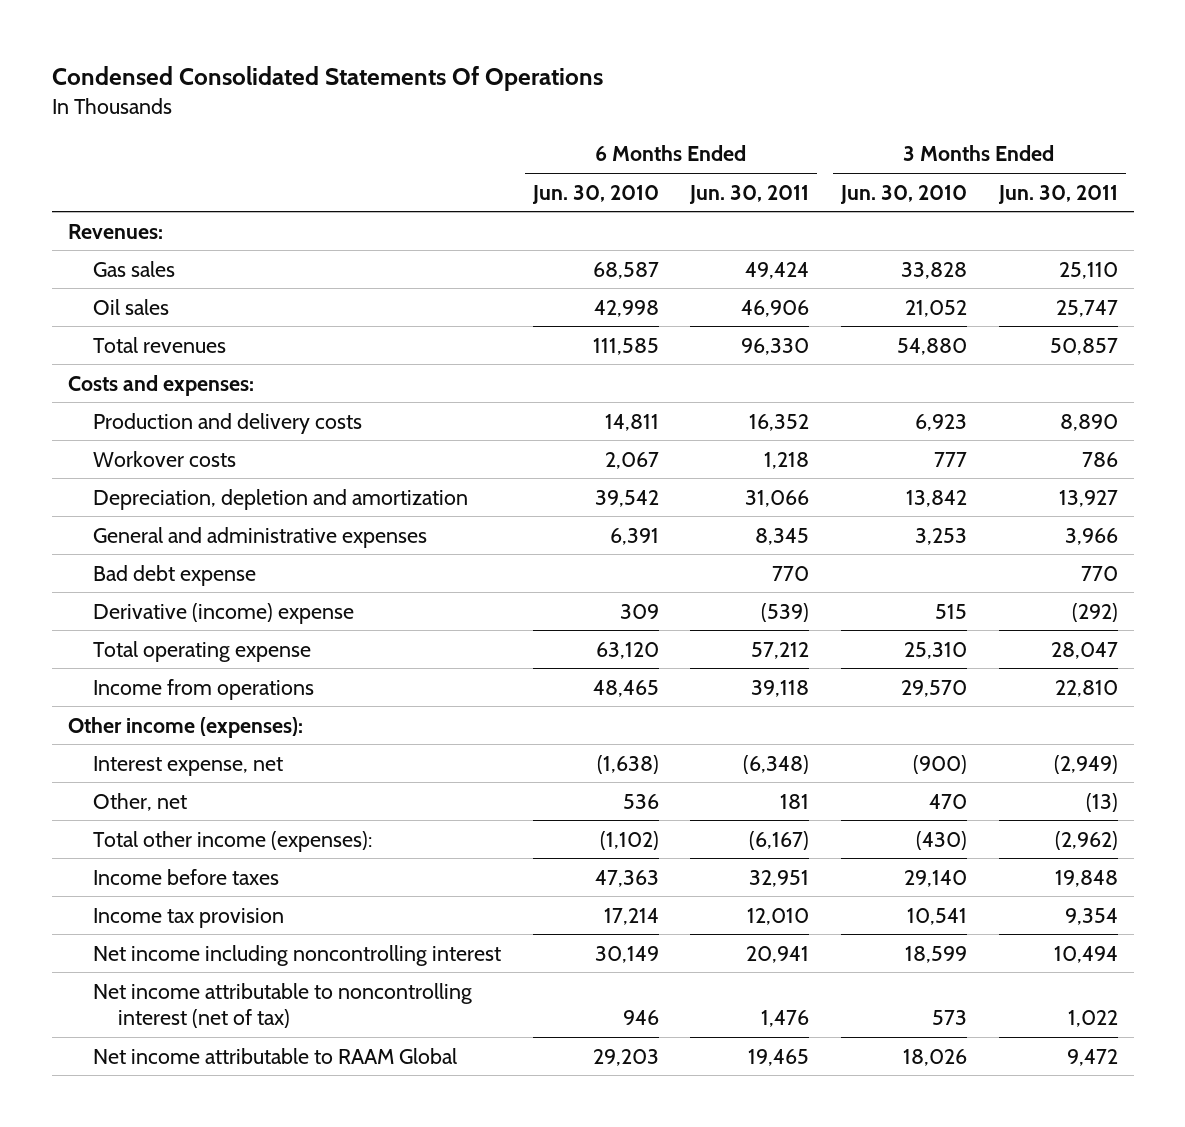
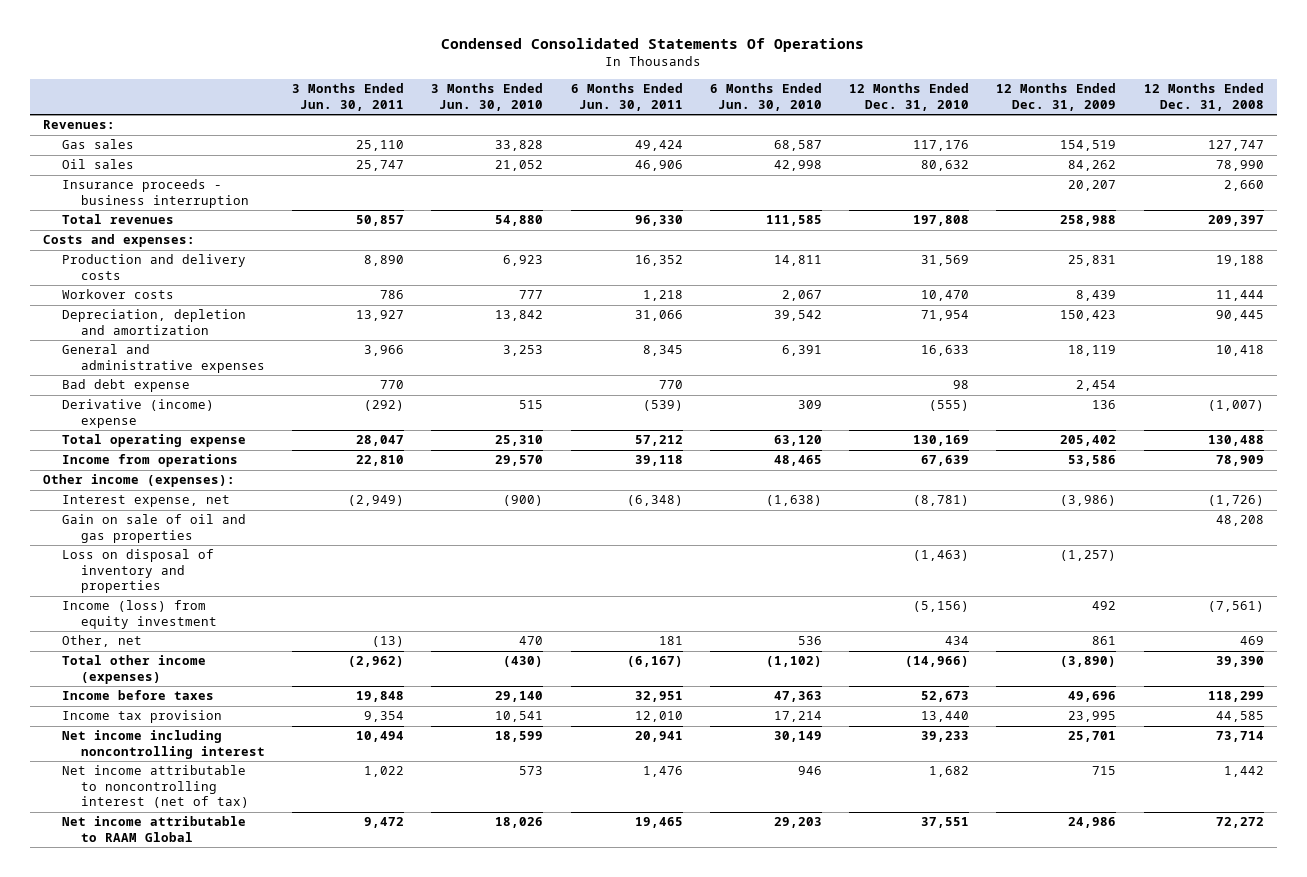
- | 6 Months Ended Jun. 30, 2010 | 6 Months Ended Jun. 30, 2011 | 3 Months Ended Jun. 30, 2010 | 3 Months Ended Jun. 30, 2011
+ | 3 Months Ended Jun. 30, 2011 | 3 Months Ended Jun. 30, 2010 | 6 Months Ended Jun. 30, 2011 | 6 Months Ended Jun. 30, 2010 | 12 Months Ended Dec. 31, 2010 | 12 Months Ended Dec. 31, 2009 | 12 Months Ended Dec. 31, 2008
+ Insurance proceeds - business interruption | | | | | | 20,207 | 2,660
+ Gain on sale of oil and gas properties | | | | | | | 48,208
+ Loss on disposal of inventory and properties | | | | | (1,463) | (1,257) |
+ Income (loss) from equity investment | | | | | (5,156) | 492 | (7,561)
- Total other income (expenses): | (1,102) | (6,167) | (430) | (2,962)
+ Total other income (expenses) | (2,962) | (430) | (6,167) | (1,102) | (14,966) | (3,890) | 39,390

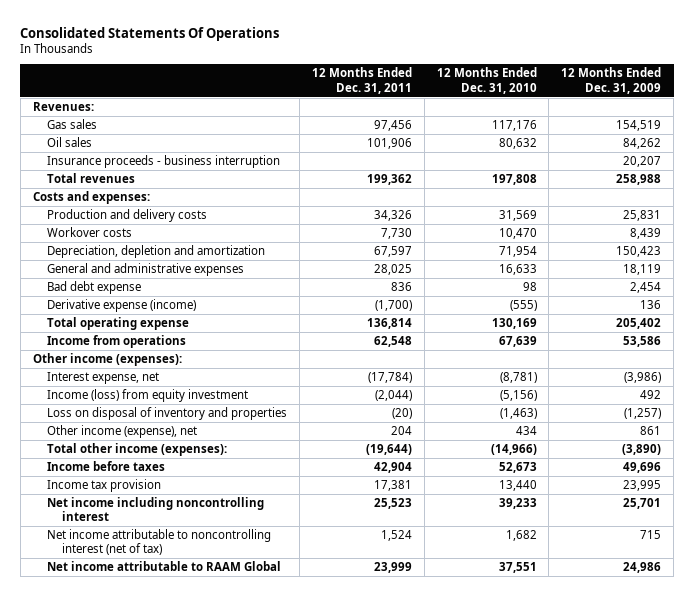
- Condensed Consolidated Statements Of Operations
+ Consolidated Statements Of Operations
- | 3 Months Ended Jun. 30, 2011 | 3 Months Ended Jun. 30, 2010 | 6 Months Ended Jun. 30, 2011 | 6 Months Ended Jun. 30, 2010 | 12 Months Ended Dec. 31, 2010 | 12 Months Ended Dec. 31, 2009 | 12 Months Ended Dec. 31, 2008
+ | 12 Months Ended Dec. 31, 2011 | 12 Months Ended Dec. 31, 2010 | 12 Months Ended Dec. 31, 2009
- Derivative (income) expense | (292) | 515 | (539) | 309 | (555) | 136 | (1,007)
+ Derivative expense (income) | (1,700) | (555) | 136
- Gain on sale of oil and gas properties | | | | | | | 48,208
- Other, net | (13) | 470 | 181 | 536 | 434 | 861 | 469
- Total other income (expenses) | (2,962) | (430) | (6,167) | (1,102) | (14,966) | (3,890) | 39,390
moved down: Loss on disposal of inventory and properties | (20) | (1,463) | (1,257)
+ Other income (expense), net | 204 | 434 | 861
+ Total other income (expenses): | (19,644) | (14,966) | (3,890)

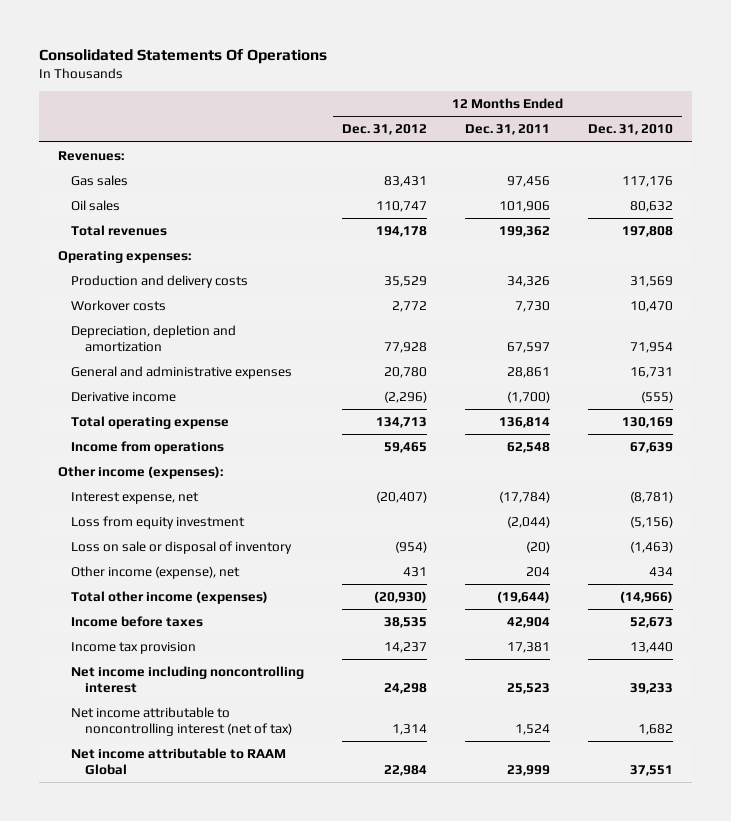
- | 12 Months Ended Dec. 31, 2011 | 12 Months Ended Dec. 31, 2010 | 12 Months Ended Dec. 31, 2009
+ | 12 Months Ended Dec. 31, 2012 | 12 Months Ended Dec. 31, 2011 | 12 Months Ended Dec. 31, 2010
- Insurance proceeds - business interruption | | | 20,207
- Costs and expenses:
+ Operating expenses:
- General and administrative expenses | 28,025 | 16,633 | 18,119
- Bad debt expense | 836 | 98 | 2,454
- Derivative expense (income) | (1,700) | (555) | 136
+ General and administrative expenses | 20,780 | 28,861 | 16,731
+ Derivative income | (2,296) | (1,700) | (555)
- Income (loss) from equity investment | (2,044) | (5,156) | 492
- Loss on disposal of inventory and properties | (20) | (1,463) | (1,257)
+ Loss from equity investment | | (2,044) | (5,156)
+ Loss on sale or disposal of inventory | (954) | (20) | (1,463)
- Total other income (expenses): | (19,644) | (14,966) | (3,890)
+ Total other income (expenses) | (20,930) | (19,644) | (14,966)

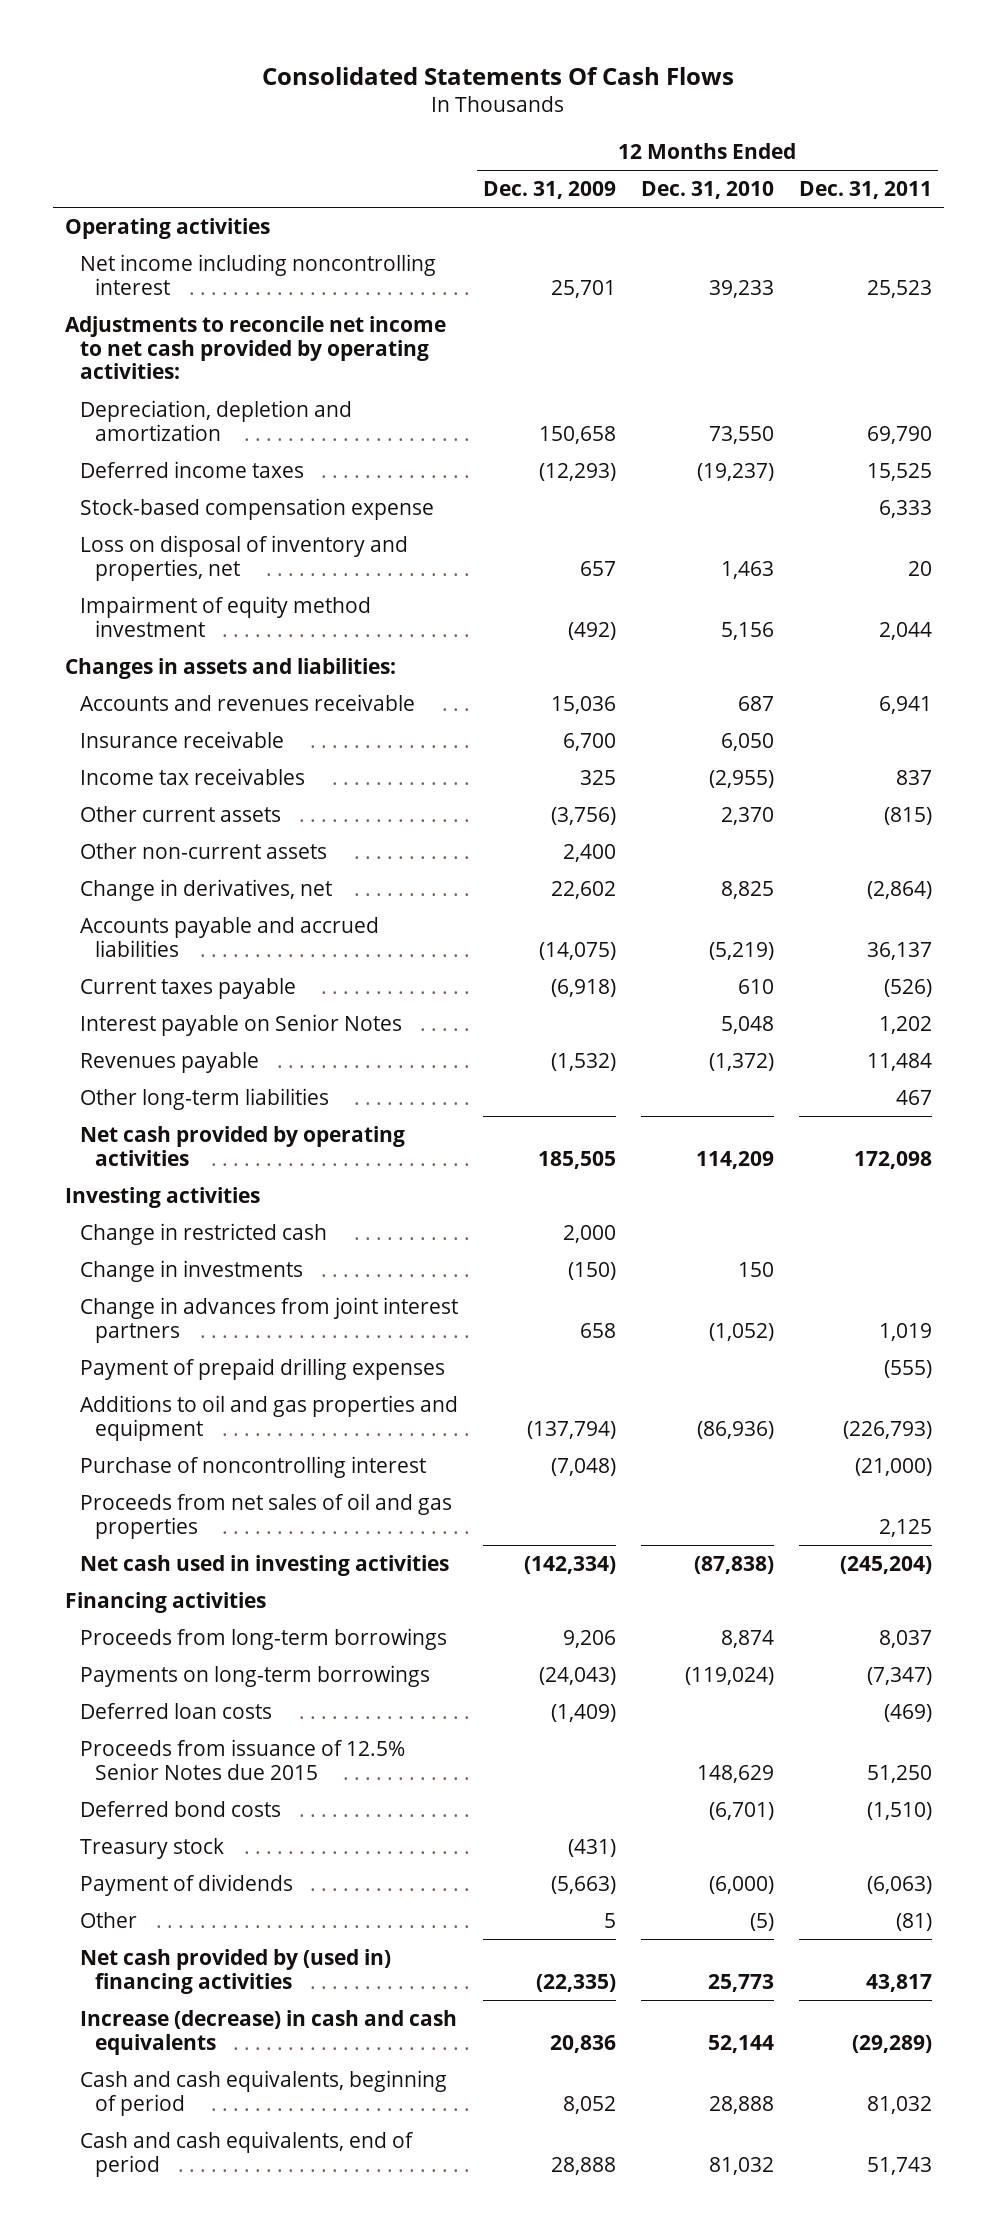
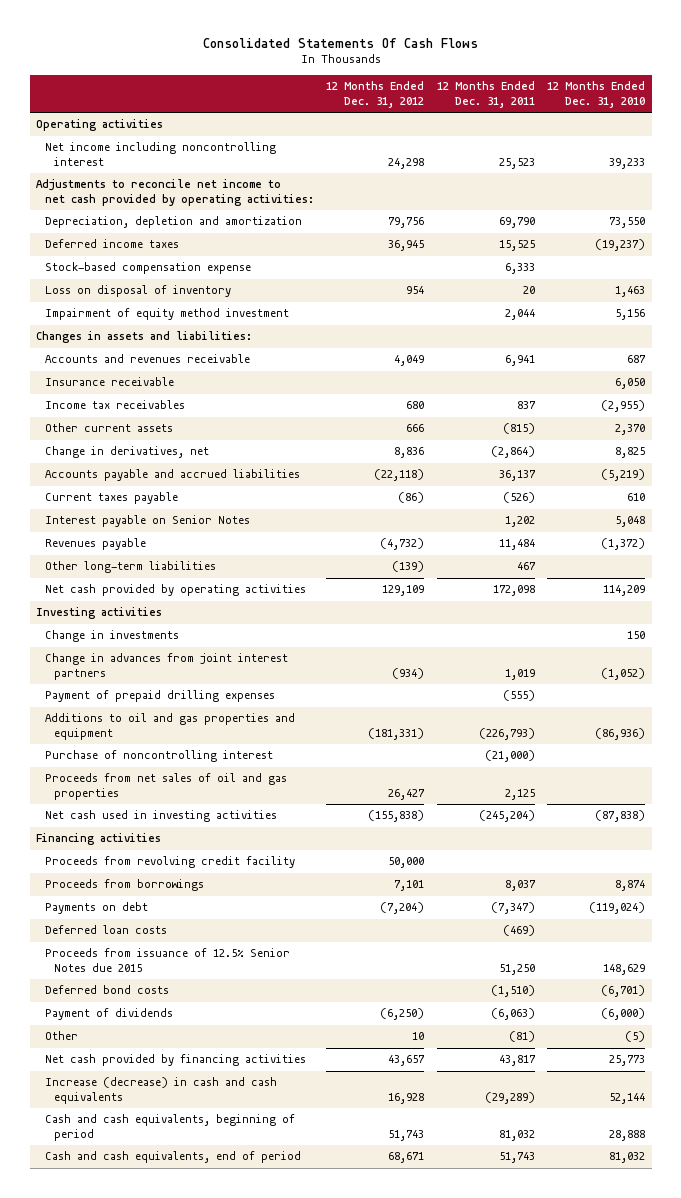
- | 12 Months Ended Dec. 31, 2009 | 12 Months Ended Dec. 31, 2010 | 12 Months Ended Dec. 31, 2011
+ | 12 Months Ended Dec. 31, 2012 | 12 Months Ended Dec. 31, 2011 | 12 Months Ended Dec. 31, 2010
- Loss on disposal of inventory and properties, net | 657 | 1,463 | 20
+ Loss on disposal of inventory | 954 | 20 | 1,463
- Other non-current assets | 2,400 | |
- Change in restricted cash | 2,000 | |
- Proceeds from long-term borrowings | 9,206 | 8,874 | 8,037
- Payments on long-term borrowings | (24,043) | (119,024) | (7,347)
+ Proceeds from revolving credit facility | 50,000 | |
+ Proceeds from borrowings | 7,101 | 8,037 | 8,874
+ Payments on debt | (7,204) | (7,347) | (119,024)
- Treasury stock | (431) | |
- Net cash provided by (used in) financing activities | (22,335) | 25,773 | 43,817
+ Net cash provided by financing activities | 43,657 | 43,817 | 25,773

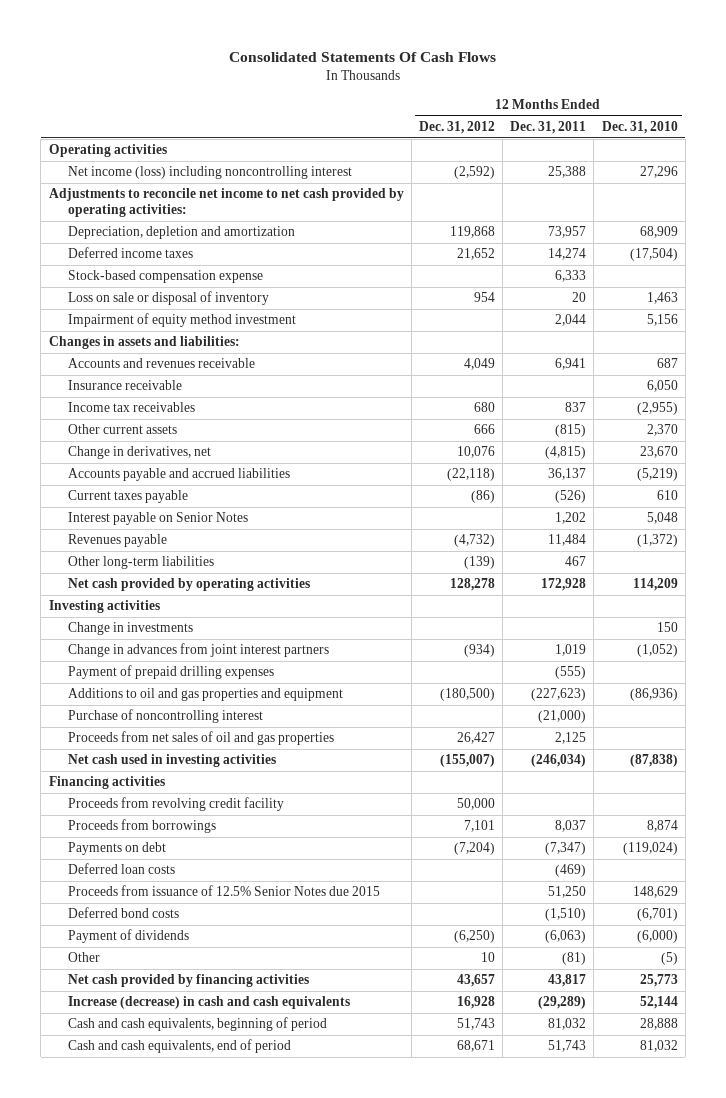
- Net income including noncontrolling interest | 24,298 | 25,523 | 39,233
+ Net income (loss) including noncontrolling interest | (2,592) | 25,388 | 27,296
- Depreciation, depletion and amortization | 79,756 | 69,790 | 73,550
- Deferred income taxes | 36,945 | 15,525 | (19,237)
+ Depreciation, depletion and amortization | 119,868 | 73,957 | 68,909
+ Deferred income taxes | 21,652 | 14,274 | (17,504)
- Loss on disposal of inventory | 954 | 20 | 1,463
+ Loss on sale or disposal of inventory | 954 | 20 | 1,463
- Change in derivatives, net | 8,836 | (2,864) | 8,825
+ Change in derivatives, net | 10,076 | (4,815) | 23,670
- Net cash provided by operating activities | 129,109 | 172,098 | 114,209
+ Net cash provided by operating activities | 128,278 | 172,928 | 114,209
- Additions to oil and gas properties and equipment | (181,331) | (226,793) | (86,936)
+ Additions to oil and gas properties and equipment | (180,500) | (227,623) | (86,936)
- Net cash used in investing activities | (155,838) | (245,204) | (87,838)
+ Net cash used in investing activities | (155,007) | (246,034) | (87,838)

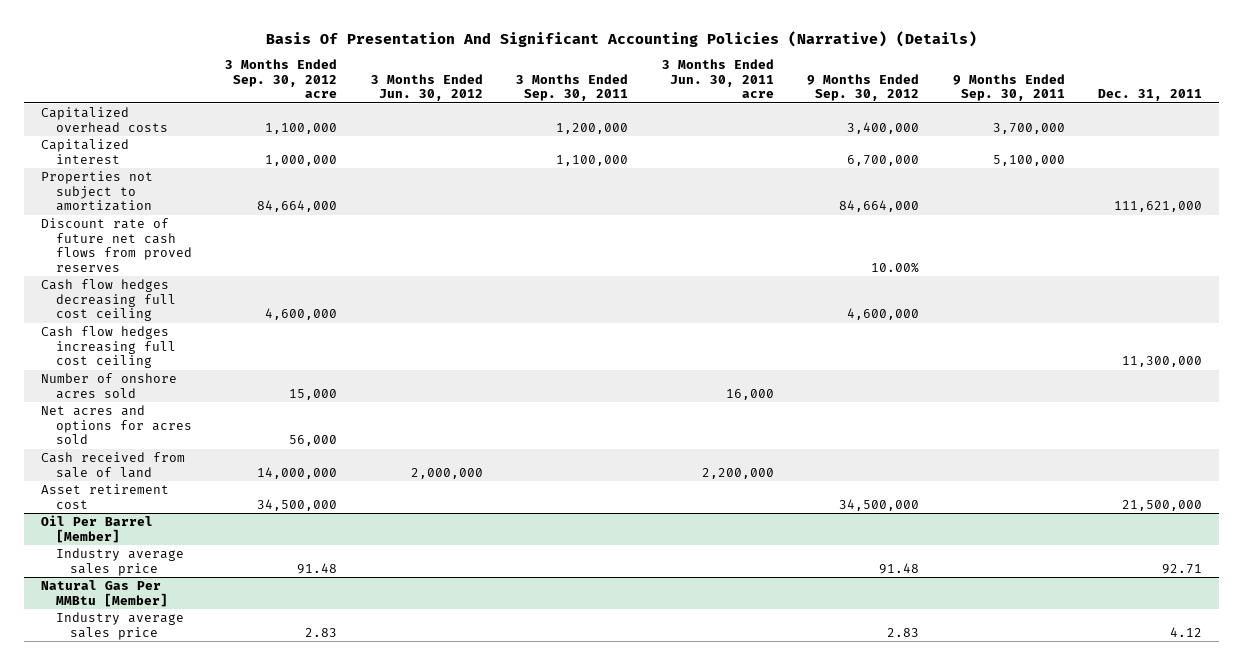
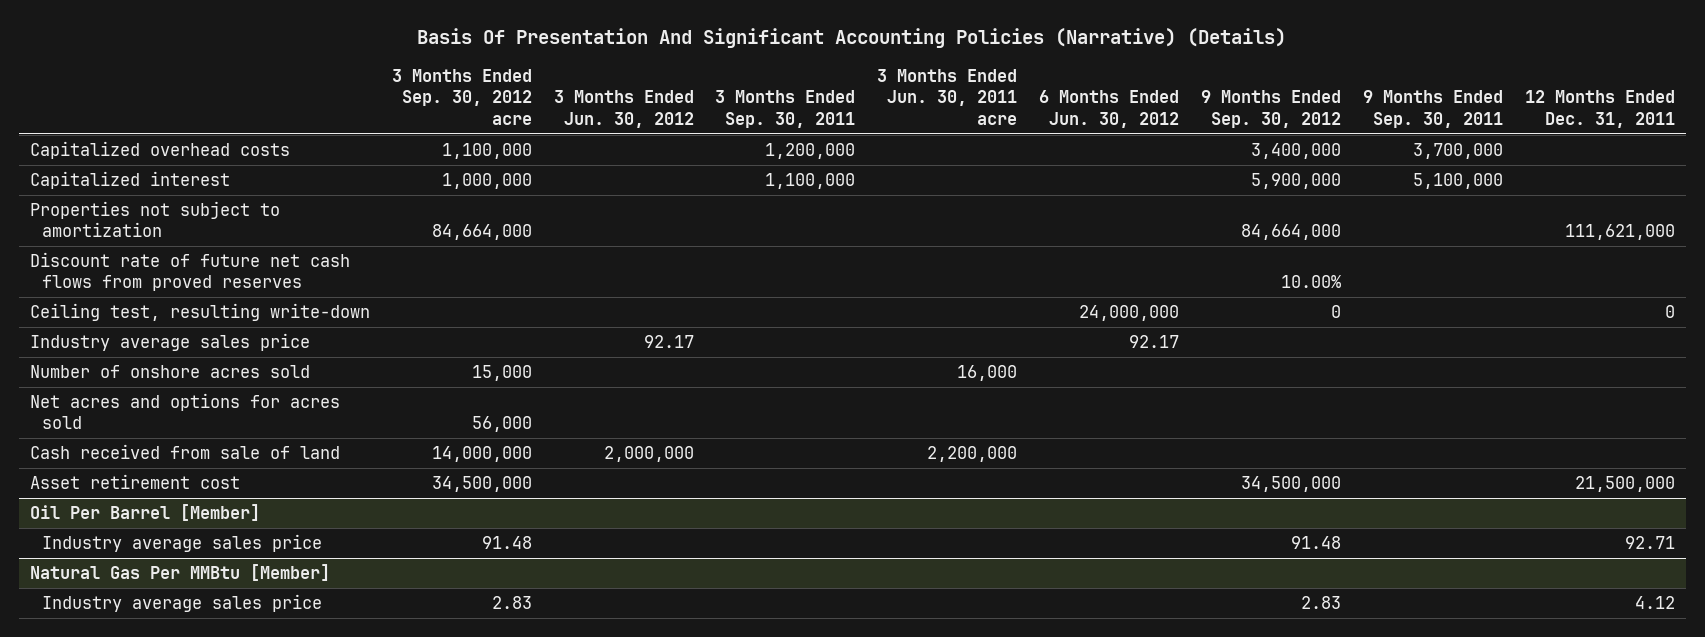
- | 3 Months Ended Sep. 30, 2012 acre | 3 Months Ended Jun. 30, 2012 | 3 Months Ended Sep. 30, 2011 | 3 Months Ended Jun. 30, 2011 acre | 9 Months Ended Sep. 30, 2012 | 9 Months Ended Sep. 30, 2011 | Dec. 31, 2011
+ | 3 Months Ended Sep. 30, 2012 acre | 3 Months Ended Jun. 30, 2012 | 3 Months Ended Sep. 30, 2011 | 3 Months Ended Jun. 30, 2011 acre | 6 Months Ended Jun. 30, 2012 | 9 Months Ended Sep. 30, 2012 | 9 Months Ended Sep. 30, 2011 | 12 Months Ended Dec. 31, 2011
- Capitalized interest | 1,000,000 | | 1,100,000 | | 6,700,000 | 5,100,000 |
+ Capitalized interest | 1,000,000 | | 1,100,000 | | | 5,900,000 | 5,100,000 |
- Cash flow hedges decreasing full cost ceiling | 4,600,000 | | | | 4,600,000 | |
- Cash flow hedges increasing full cost ceiling | | | | | | | 11,300,000
+ Ceiling test, resulting write-down | | | | | 24,000,000 | 0 | | 0
+ Industry average sales price | | 92.17 | | | 92.17 | | |

